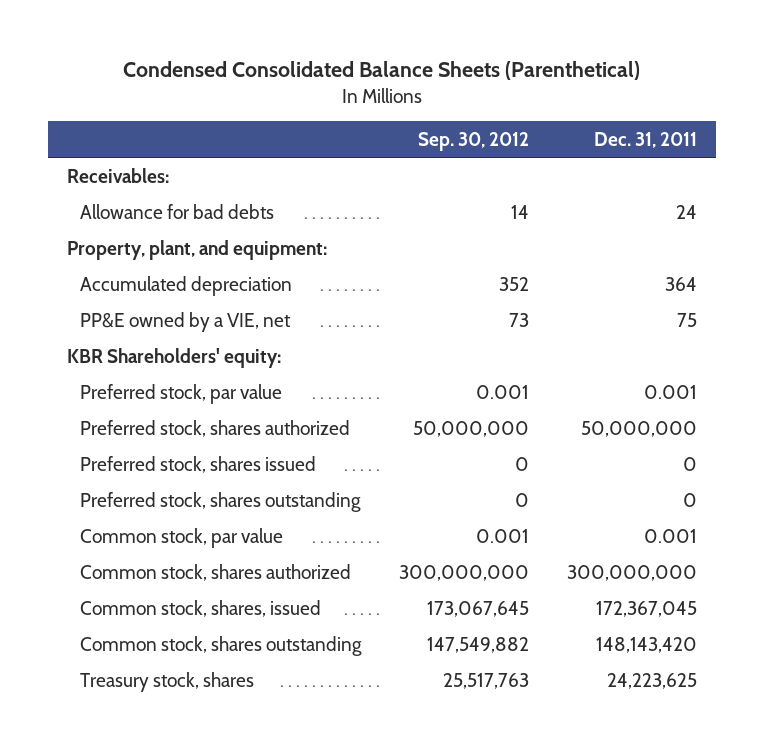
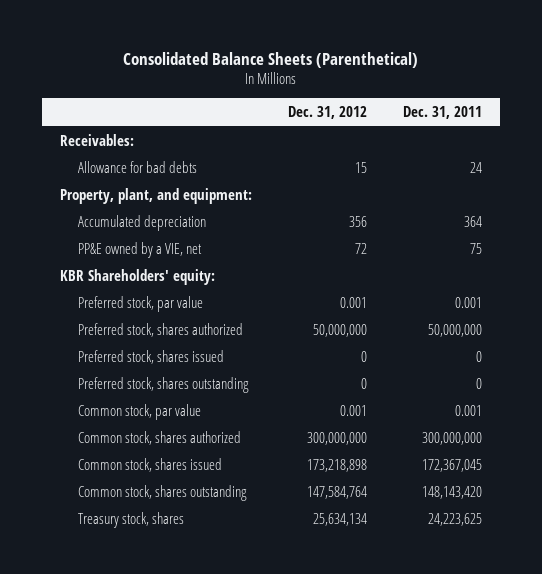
- Condensed Consolidated Balance Sheets (Parenthetical)
+ Consolidated Balance Sheets (Parenthetical)
- | Sep. 30, 2012 | Dec. 31, 2011
+ | Dec. 31, 2012 | Dec. 31, 2011
- Common stock, shares, issued | 173,067,645 | 172,367,045
+ Common stock, shares issued | 173,218,898 | 172,367,045

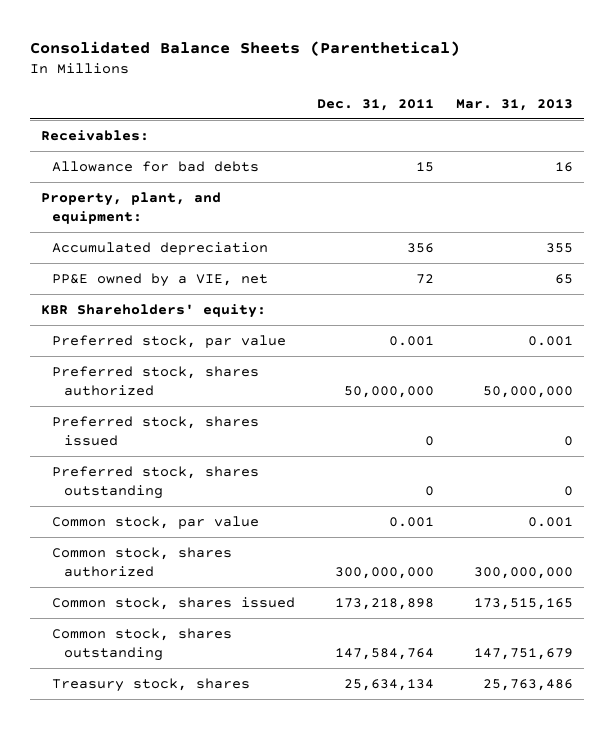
- | Dec. 31, 2012 | Dec. 31, 2011
+ | Dec. 31, 2011 | Mar. 31, 2013
- Allowance for bad debts | 15 | 24
+ Allowance for bad debts | 15 | 16
- Accumulated depreciation | 356 | 364
- PP&E owned by a VIE, net | 72 | 75
+ Accumulated depreciation | 356 | 355
+ PP&E owned by a VIE, net | 72 | 65
- Common stock, shares issued | 173,218,898 | 172,367,045
- Common stock, shares outstanding | 147,584,764 | 148,143,420
- Treasury stock, shares | 25,634,134 | 24,223,625
+ Common stock, shares issued | 173,218,898 | 173,515,165
+ Common stock, shares outstanding | 147,584,764 | 147,751,679
+ Treasury stock, shares | 25,634,134 | 25,763,486

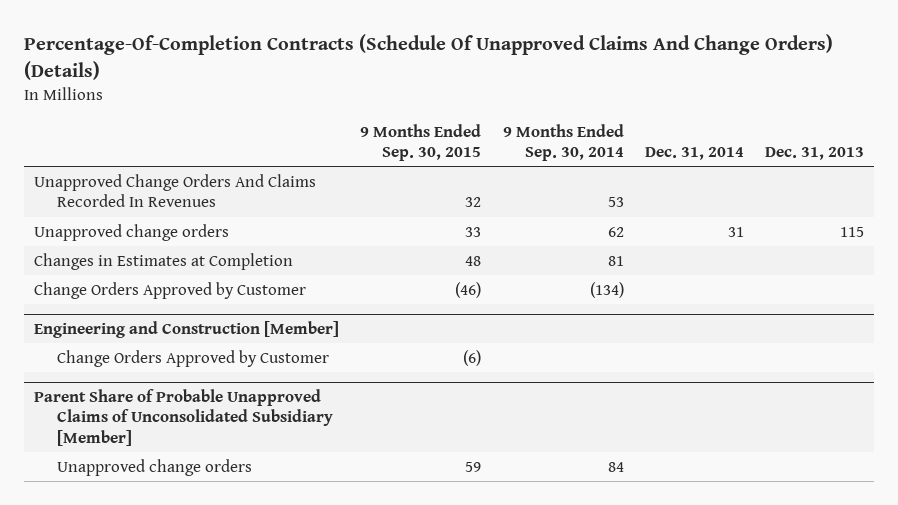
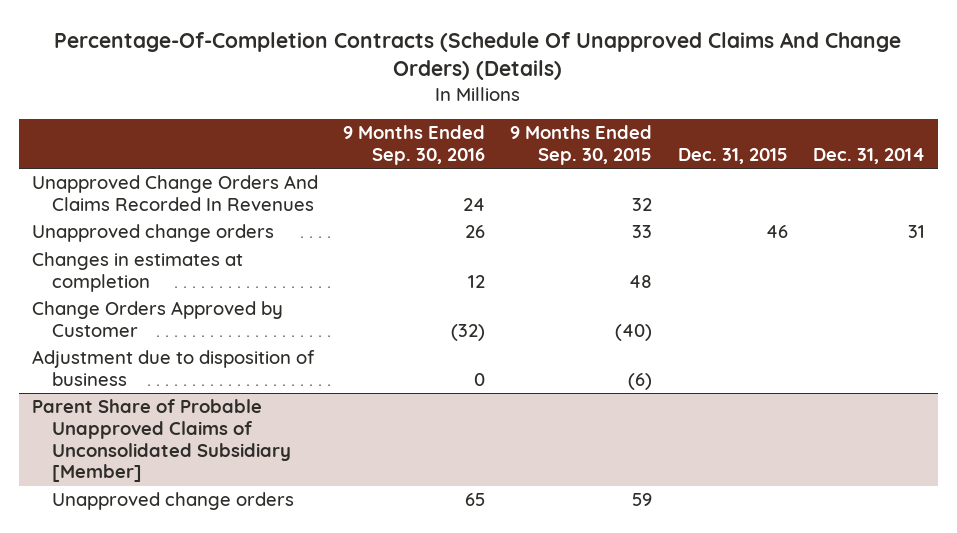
- | 9 Months Ended Sep. 30, 2015 | 9 Months Ended Sep. 30, 2014 | Dec. 31, 2014 | Dec. 31, 2013
+ | 9 Months Ended Sep. 30, 2016 | 9 Months Ended Sep. 30, 2015 | Dec. 31, 2015 | Dec. 31, 2014
- Changes in Estimates at Completion | 48 | 81 | |
- Change Orders Approved by Customer | (46) | (134) | |
- Engineering and Construction [Member]
- Change Orders Approved by Customer | (6) | | |
+ Changes in estimates at completion | 12 | 48 | |
+ Change Orders Approved by Customer | (32) | (40) | |
+ Adjustment due to disposition of business | 0 | (6) | |

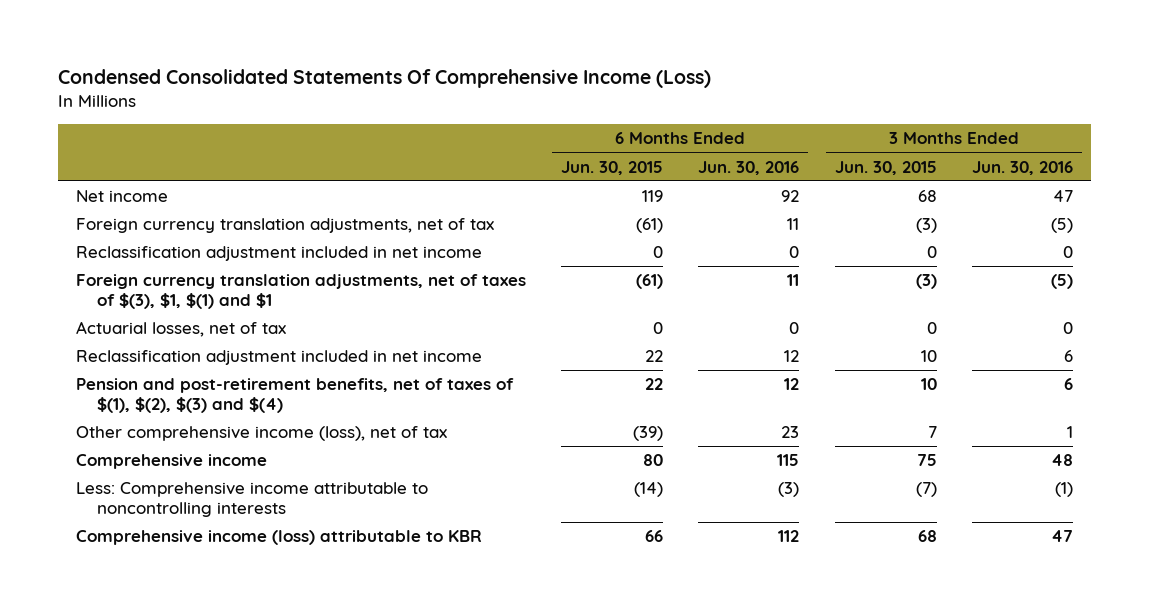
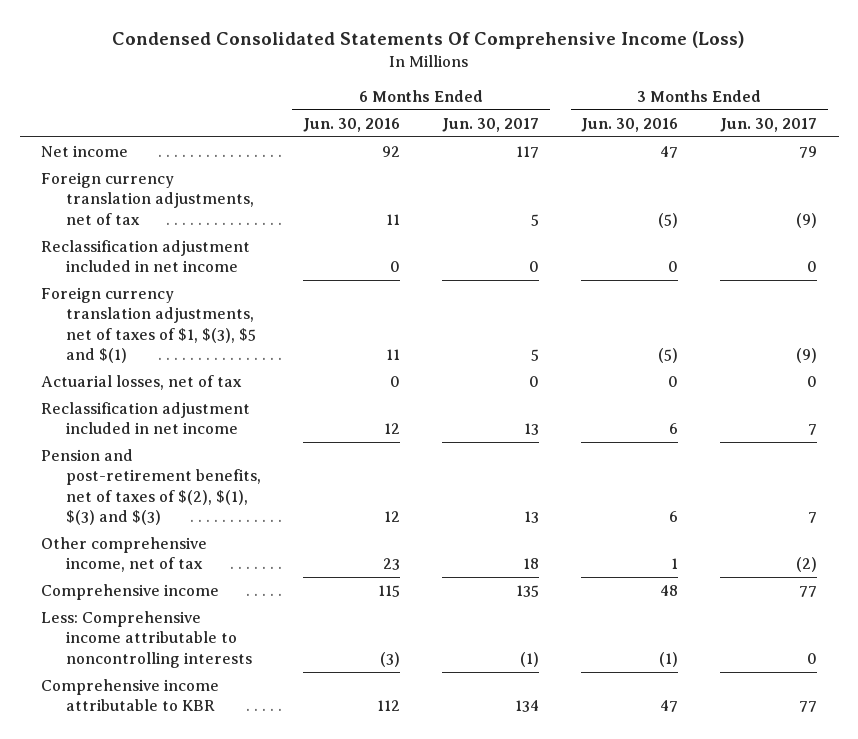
- | 6 Months Ended Jun. 30, 2015 | 6 Months Ended Jun. 30, 2016 | 3 Months Ended Jun. 30, 2015 | 3 Months Ended Jun. 30, 2016
+ | 6 Months Ended Jun. 30, 2016 | 6 Months Ended Jun. 30, 2017 | 3 Months Ended Jun. 30, 2016 | 3 Months Ended Jun. 30, 2017
- Foreign currency translation adjustments, net of taxes of $(3), $1, $(1) and $1 | (61) | 11 | (3) | (5)
+ Foreign currency translation adjustments, net of taxes of $1, $(3), $5 and $(1) | 11 | 5 | (5) | (9)
- Pension and post-retirement benefits, net of taxes of $(1), $(2), $(3) and $(4) | 22 | 12 | 10 | 6
- Other comprehensive income (loss), net of tax | (39) | 23 | 7 | 1
+ Pension and post-retirement benefits, net of taxes of $(2), $(1), $(3) and $(3) | 12 | 13 | 6 | 7
+ Other comprehensive income, net of tax | 23 | 18 | 1 | (2)
- Comprehensive income (loss) attributable to KBR | 66 | 112 | 68 | 47
+ Comprehensive income attributable to KBR | 112 | 134 | 47 | 77

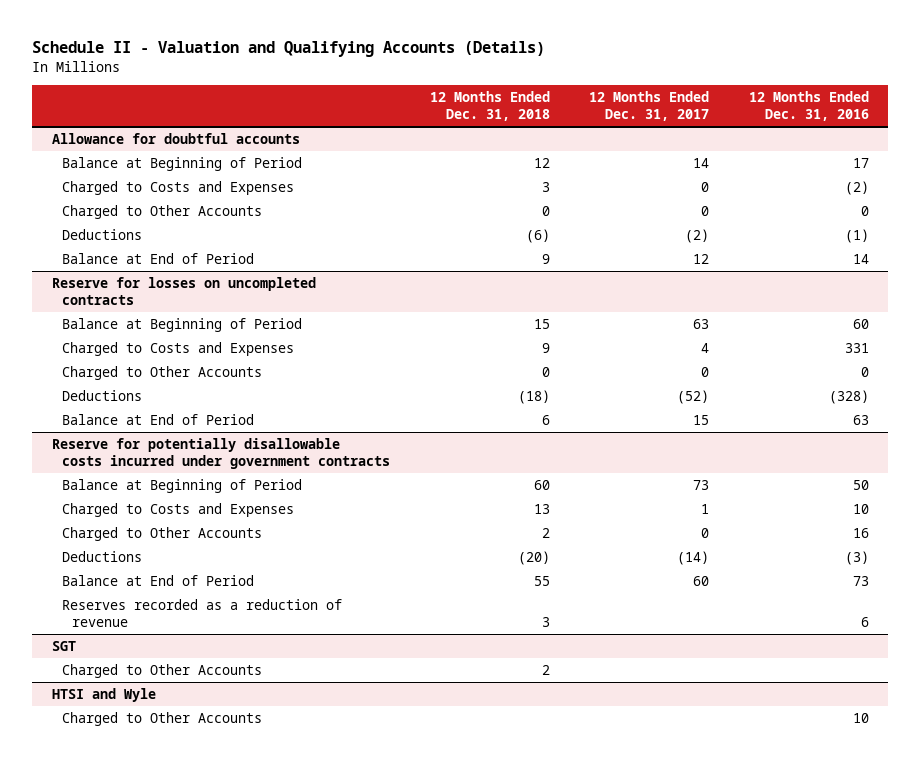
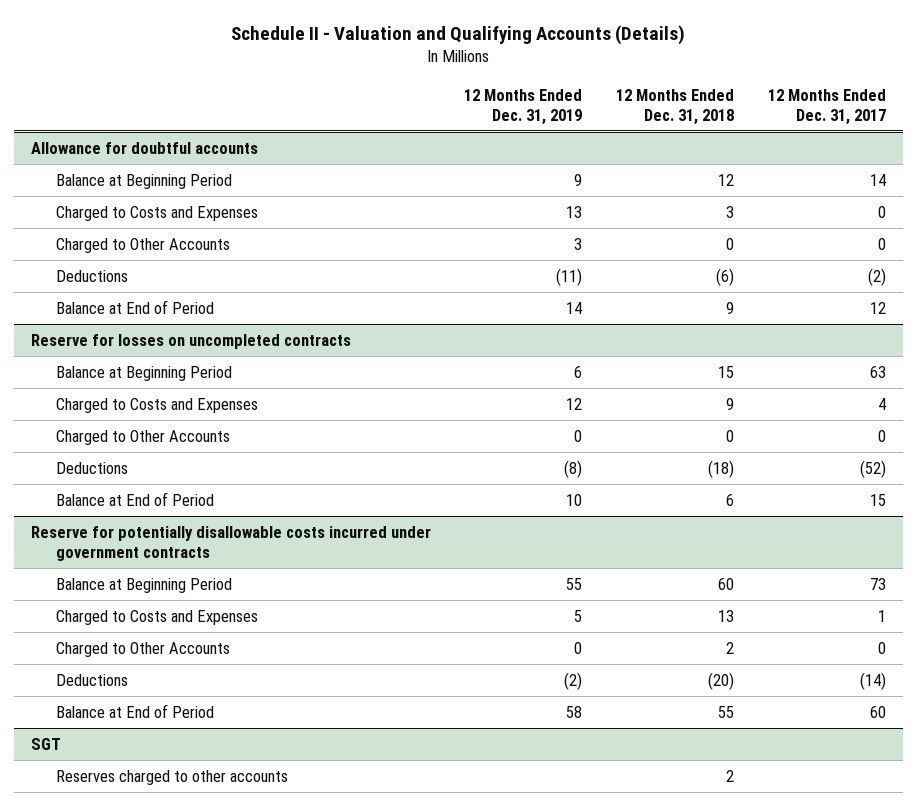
- | 12 Months Ended Dec. 31, 2018 | 12 Months Ended Dec. 31, 2017 | 12 Months Ended Dec. 31, 2016
+ | 12 Months Ended Dec. 31, 2019 | 12 Months Ended Dec. 31, 2018 | 12 Months Ended Dec. 31, 2017
@ Allowance for doubtful accounts
- Balance at Beginning of Period | 12 | 14 | 17
+ Balance at Beginning Period | 9 | 12 | 14
@ Reserve for losses on uncompleted contracts
- Balance at Beginning of Period | 15 | 63 | 60
+ Balance at Beginning Period | 6 | 15 | 63
@ Reserve for potentially disallowable costs incurred under government contracts
- Balance at Beginning of Period | 60 | 73 | 50
+ Balance at Beginning Period | 55 | 60 | 73
- Reserves recorded as a reduction of revenue | 3 | | 6
@ SGT
- Charged to Other Accounts | 2 | |
- HTSI and Wyle
- Charged to Other Accounts | | | 10
@ SGT
+ Reserves charged to other accounts | | 2 |

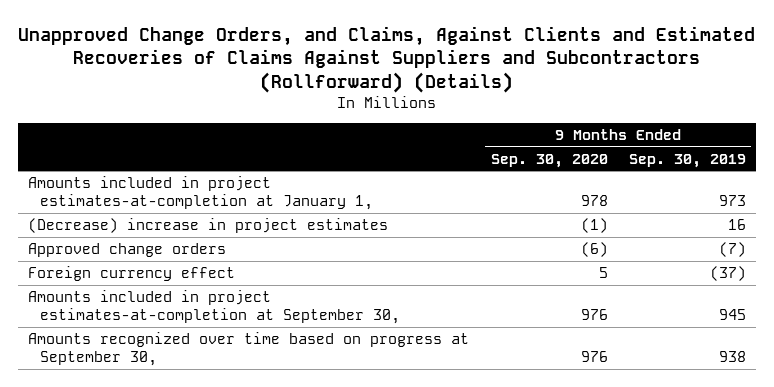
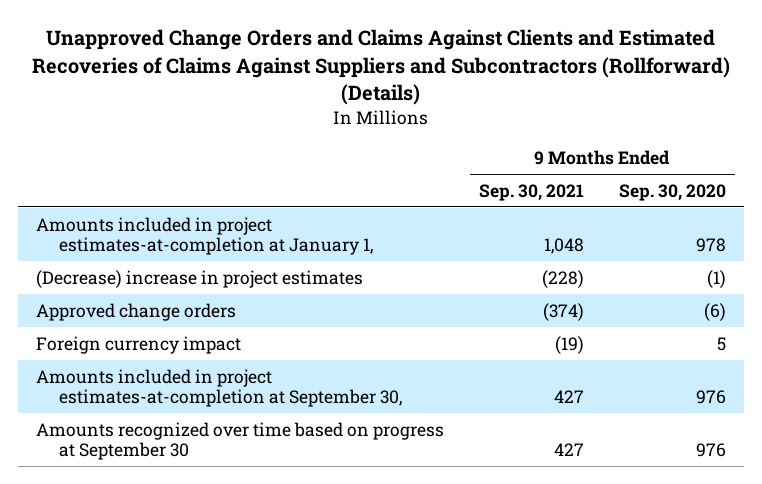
- Unapproved Change Orders, and Claims, Against Clients and Estimated Recoveries of Claims Against Suppliers and Subcontractors (Rollforward) (Details)
+ Unapproved Change Orders and Claims Against Clients and Estimated Recoveries of Claims Against Suppliers and Subcontractors (Rollforward) (Details)
- | 9 Months Ended Sep. 30, 2020 | 9 Months Ended Sep. 30, 2019
+ | 9 Months Ended Sep. 30, 2021 | 9 Months Ended Sep. 30, 2020
- Foreign currency effect | 5 | (37)
+ Foreign currency impact | (19) | 5
- Amounts recognized over time based on progress at September 30, | 976 | 938
+ Amounts recognized over time based on progress at September 30 | 427 | 976

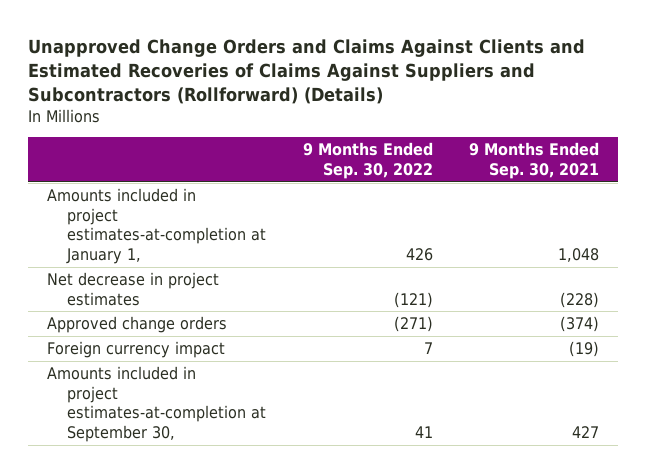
- | 9 Months Ended Sep. 30, 2021 | 9 Months Ended Sep. 30, 2020
+ | 9 Months Ended Sep. 30, 2022 | 9 Months Ended Sep. 30, 2021
- (Decrease) increase in project estimates | (228) | (1)
+ Net decrease in project estimates | (121) | (228)
- Amounts recognized over time based on progress at September 30 | 427 | 976

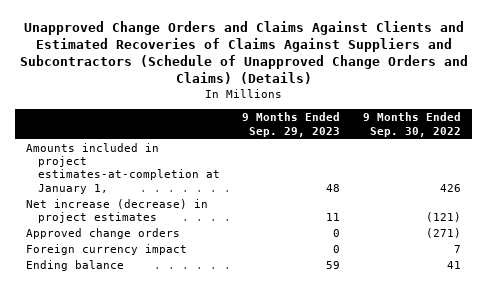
- Unapproved Change Orders and Claims Against Clients and Estimated Recoveries of Claims Against Suppliers and Subcontractors (Rollforward) (Details)
+ Unapproved Change Orders and Claims Against Clients and Estimated Recoveries of Claims Against Suppliers and Subcontractors (Schedule of Unapproved Change Orders and Claims) (Details)
- | 9 Months Ended Sep. 30, 2022 | 9 Months Ended Sep. 30, 2021
+ | 9 Months Ended Sep. 29, 2023 | 9 Months Ended Sep. 30, 2022
- Net decrease in project estimates | (121) | (228)
+ Net increase (decrease) in project estimates | 11 | (121)
- Amounts included in project estimates-at-completion at September 30, | 41 | 427
+ Ending balance | 59 | 41

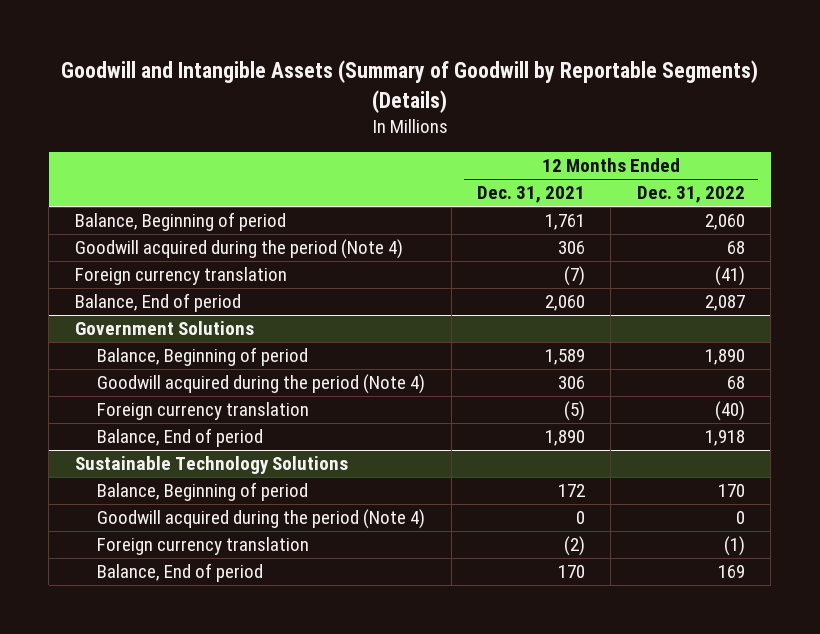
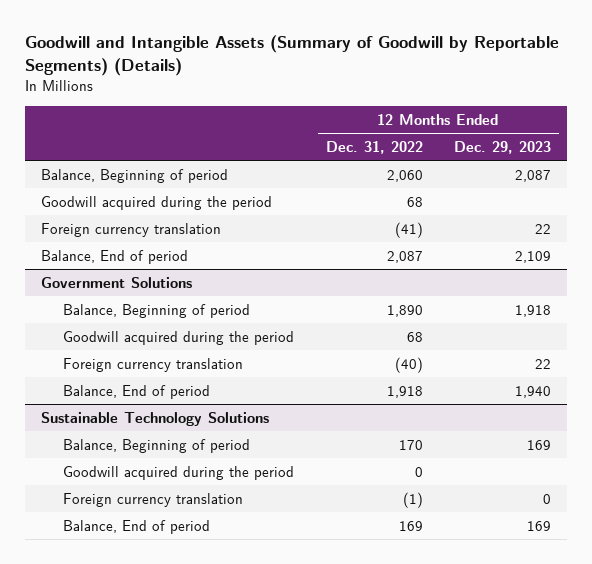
- | 12 Months Ended Dec. 31, 2021 | 12 Months Ended Dec. 31, 2022
+ | 12 Months Ended Dec. 31, 2022 | 12 Months Ended Dec. 29, 2023
- Goodwill acquired during the period (Note 4) | 306 | 68
+ Goodwill acquired during the period | 68 |
@ Government Solutions
- Goodwill acquired during the period (Note 4) | 306 | 68
+ Goodwill acquired during the period | 68 |
@ Sustainable Technology Solutions
- Goodwill acquired during the period (Note 4) | 0 | 0
+ Goodwill acquired during the period | 0 |

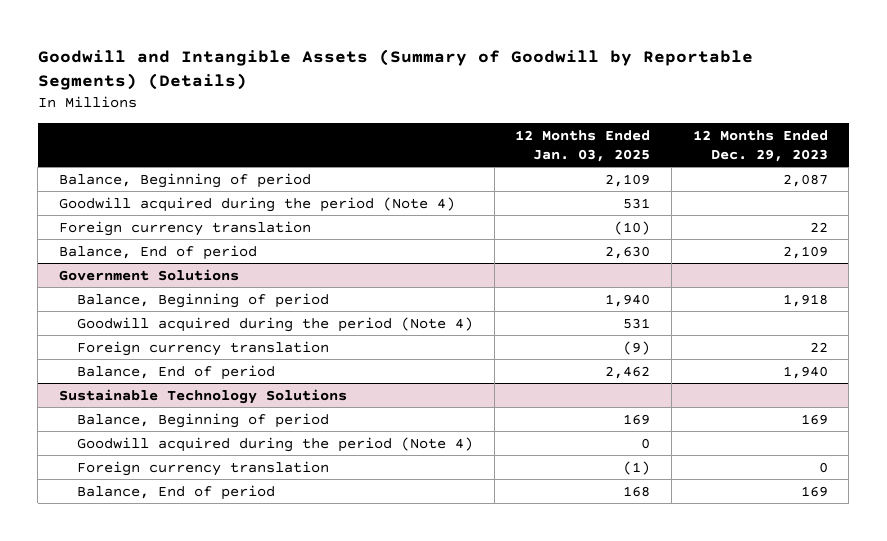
- | 12 Months Ended Dec. 31, 2022 | 12 Months Ended Dec. 29, 2023
+ | 12 Months Ended Jan. 03, 2025 | 12 Months Ended Dec. 29, 2023
- Goodwill acquired during the period | 68 |
+ Goodwill acquired during the period (Note 4) | 531 |
@ Government Solutions
- Goodwill acquired during the period | 68 |
+ Goodwill acquired during the period (Note 4) | 531 |
@ Sustainable Technology Solutions
- Goodwill acquired during the period | 0 |
+ Goodwill acquired during the period (Note 4) | 0 |

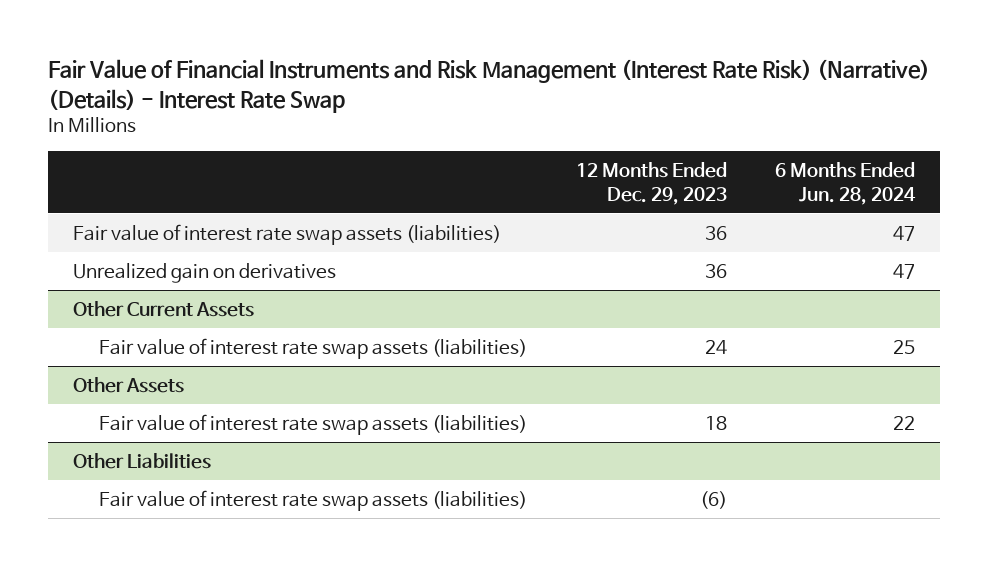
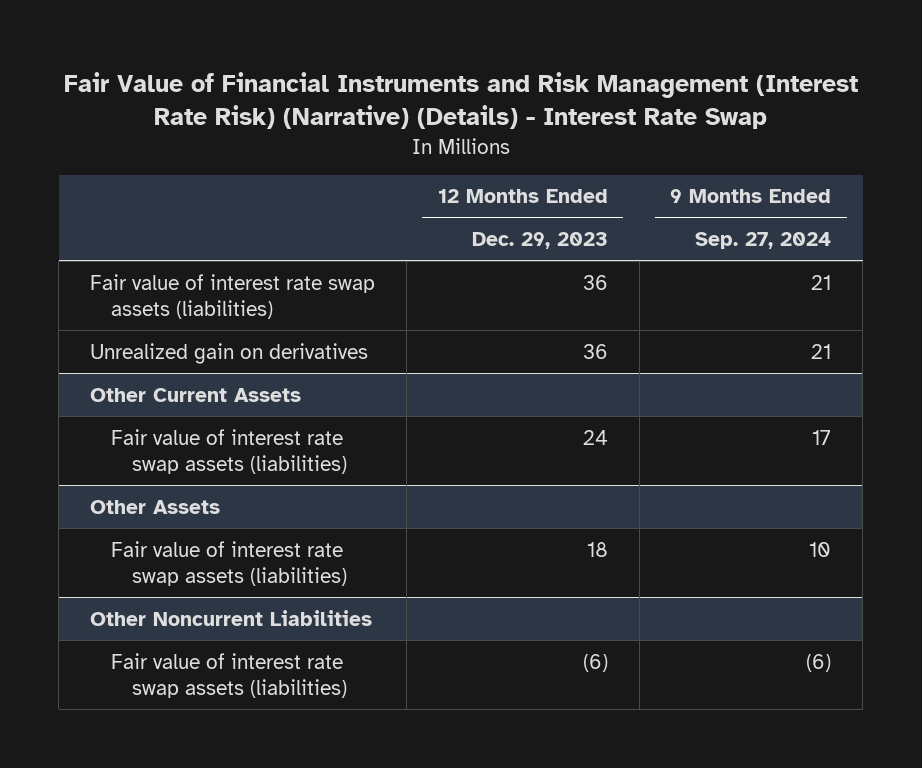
- | 12 Months Ended Dec. 29, 2023 | 6 Months Ended Jun. 28, 2024
+ | 12 Months Ended Dec. 29, 2023 | 9 Months Ended Sep. 27, 2024
- Other Liabilities
+ Other Noncurrent Liabilities

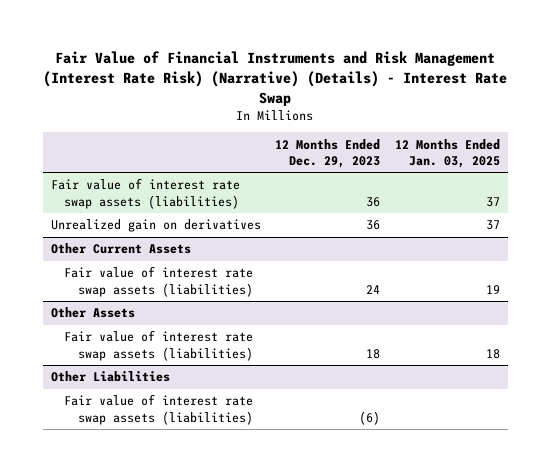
- | 12 Months Ended Dec. 29, 2023 | 9 Months Ended Sep. 27, 2024
+ | 12 Months Ended Dec. 29, 2023 | 12 Months Ended Jan. 03, 2025
- Other Noncurrent Liabilities
+ Other Liabilities

